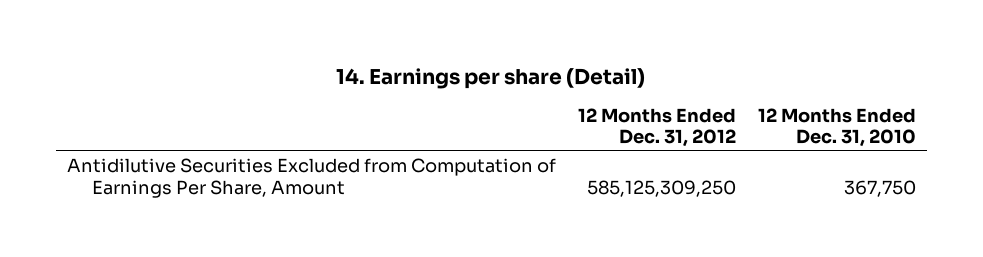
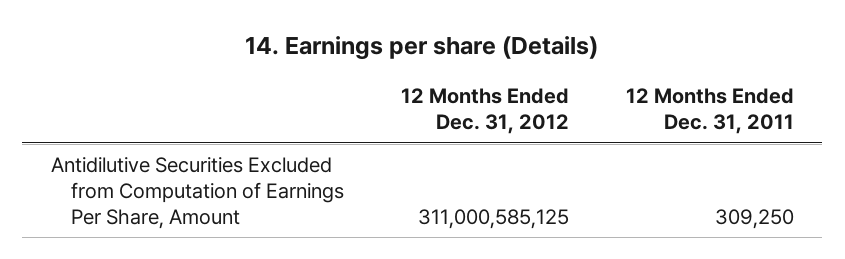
- 14. Earnings per share (Detail)
+ 14. Earnings per share (Details)
- | 12 Months Ended Dec. 31, 2012 | 12 Months Ended Dec. 31, 2010
+ | 12 Months Ended Dec. 31, 2012 | 12 Months Ended Dec. 31, 2011
- Antidilutive Securities Excluded from Computation of Earnings Per Share, Amount | 585,125,309,250 | 367,750
+ Antidilutive Securities Excluded from Computation of Earnings Per Share, Amount | 311,000,585,125 | 309,250

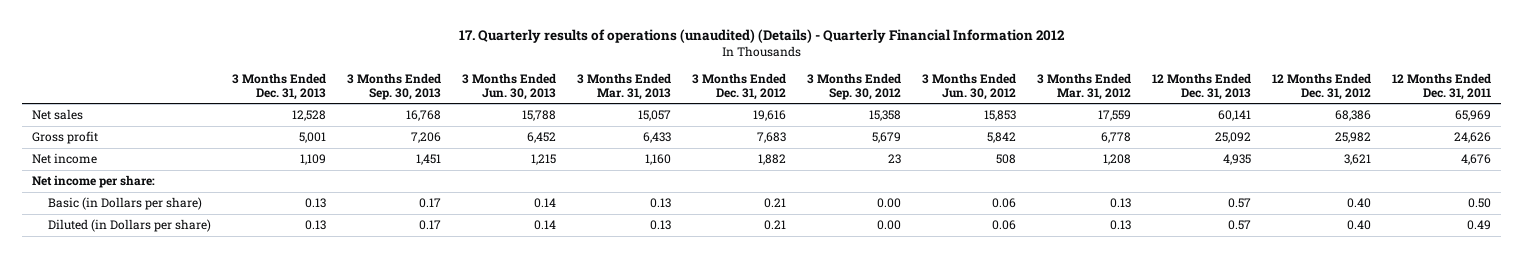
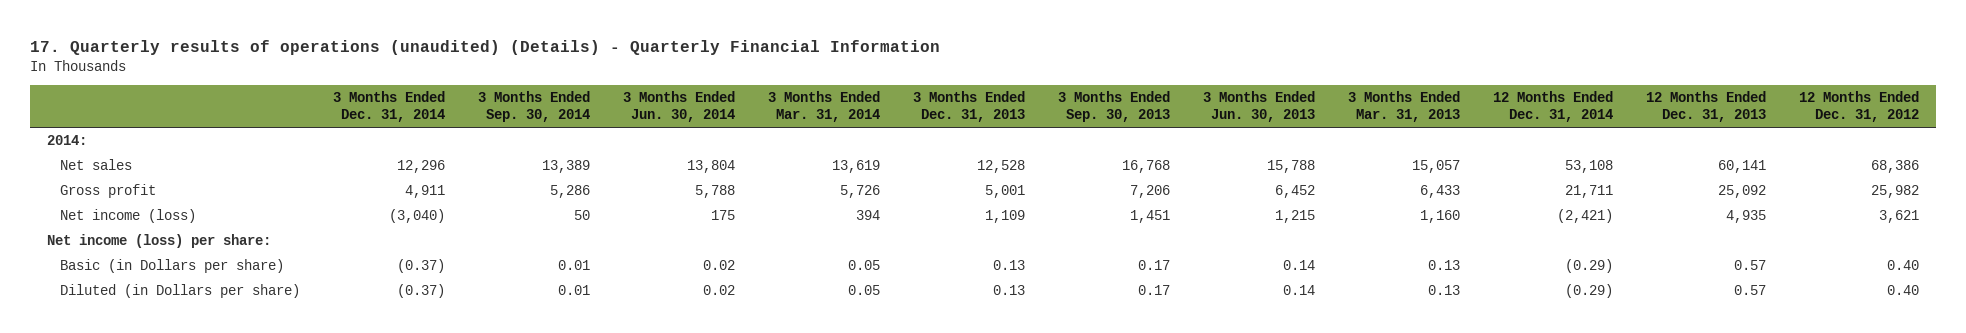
- 17. Quarterly results of operations (unaudited) (Details) - Quarterly Financial Information 2012
+ 17. Quarterly results of operations (unaudited) (Details) - Quarterly Financial Information
- | 3 Months Ended Dec. 31, 2013 | 3 Months Ended Sep. 30, 2013 | 3 Months Ended Jun. 30, 2013 | 3 Months Ended Mar. 31, 2013 | 3 Months Ended Dec. 31, 2012 | 3 Months Ended Sep. 30, 2012 | 3 Months Ended Jun. 30, 2012 | 3 Months Ended Mar. 31, 2012 | 12 Months Ended Dec. 31, 2013 | 12 Months Ended Dec. 31, 2012 | 12 Months Ended Dec. 31, 2011
+ | 3 Months Ended Dec. 31, 2014 | 3 Months Ended Sep. 30, 2014 | 3 Months Ended Jun. 30, 2014 | 3 Months Ended Mar. 31, 2014 | 3 Months Ended Dec. 31, 2013 | 3 Months Ended Sep. 30, 2013 | 3 Months Ended Jun. 30, 2013 | 3 Months Ended Mar. 31, 2013 | 12 Months Ended Dec. 31, 2014 | 12 Months Ended Dec. 31, 2013 | 12 Months Ended Dec. 31, 2012
+ 2014:
- Net income | 1,109 | 1,451 | 1,215 | 1,160 | 1,882 | 23 | 508 | 1,208 | 4,935 | 3,621 | 4,676
- Net income per share:
+ Net income (loss) | (3,040) | 50 | 175 | 394 | 1,109 | 1,451 | 1,215 | 1,160 | (2,421) | 4,935 | 3,621
+ Net income (loss) per share:

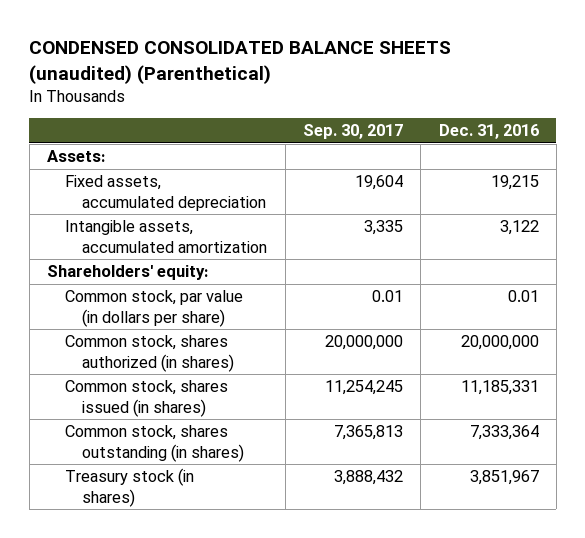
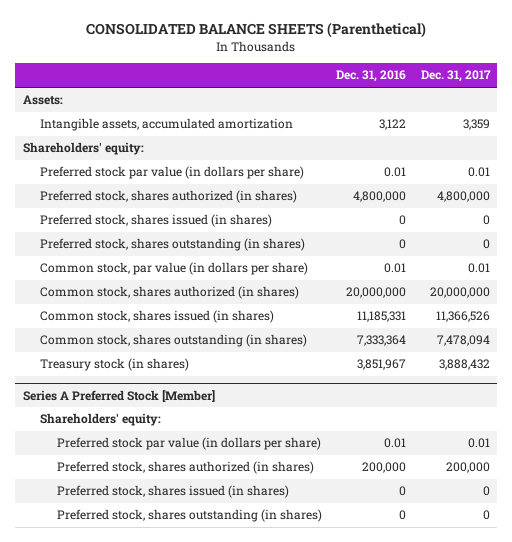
- CONDENSED CONSOLIDATED BALANCE SHEETS (unaudited) (Parenthetical)
+ CONSOLIDATED BALANCE SHEETS (Parenthetical)
- | Sep. 30, 2017 | Dec. 31, 2016
+ | Dec. 31, 2016 | Dec. 31, 2017
- Fixed assets, accumulated depreciation | 19,604 | 19,215
+ Preferred stock par value (in dollars per share) | 0.01 | 0.01
+ Preferred stock, shares authorized (in shares) | 4,800,000 | 4,800,000
+ Preferred stock, shares issued (in shares) | 0 | 0
+ Preferred stock, shares outstanding (in shares) | 0 | 0
+ Series A Preferred Stock [Member]
+ Shareholders' equity:
+ Preferred stock par value (in dollars per share) | 0.01 | 0.01
+ Preferred stock, shares authorized (in shares) | 200,000 | 200,000
+ Preferred stock, shares issued (in shares) | 0 | 0
+ Preferred stock, shares outstanding (in shares) | 0 | 0

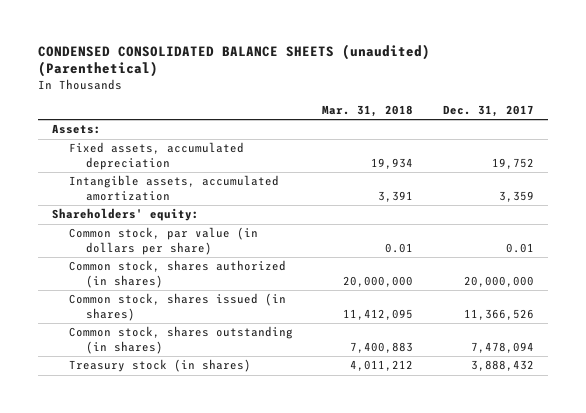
- CONSOLIDATED BALANCE SHEETS (Parenthetical)
+ CONDENSED CONSOLIDATED BALANCE SHEETS (unaudited) (Parenthetical)
- | Dec. 31, 2016 | Dec. 31, 2017
+ | Mar. 31, 2018 | Dec. 31, 2017
+ Fixed assets, accumulated depreciation | 19,934 | 19,752
- Preferred stock par value (in dollars per share) | 0.01 | 0.01
- Preferred stock, shares authorized (in shares) | 4,800,000 | 4,800,000
- Preferred stock, shares issued (in shares) | 0 | 0
- Preferred stock, shares outstanding (in shares) | 0 | 0
- Series A Preferred Stock [Member]
- Shareholders' equity:
- Preferred stock par value (in dollars per share) | 0.01 | 0.01
- Preferred stock, shares authorized (in shares) | 200,000 | 200,000
- Preferred stock, shares issued (in shares) | 0 | 0
- Preferred stock, shares outstanding (in shares) | 0 | 0

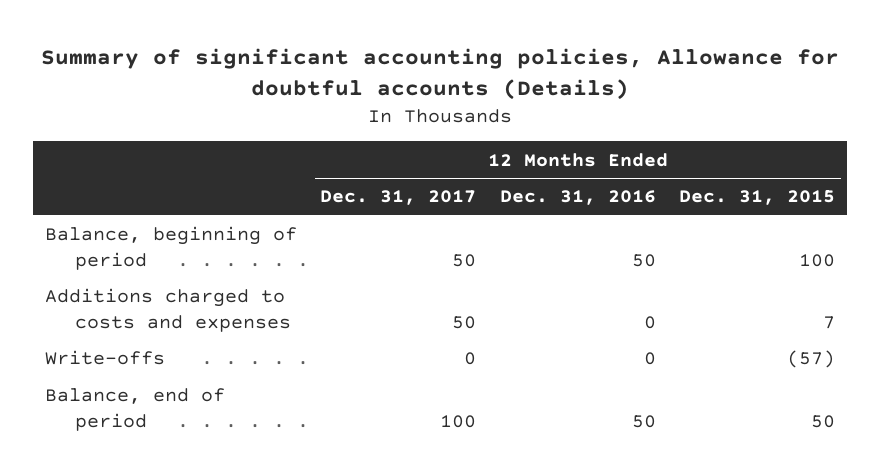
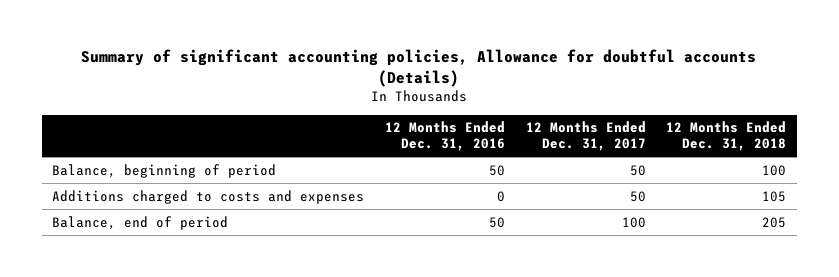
- | 12 Months Ended Dec. 31, 2017 | 12 Months Ended Dec. 31, 2016 | 12 Months Ended Dec. 31, 2015
+ | 12 Months Ended Dec. 31, 2016 | 12 Months Ended Dec. 31, 2017 | 12 Months Ended Dec. 31, 2018
- Write-offs | 0 | 0 | (57)

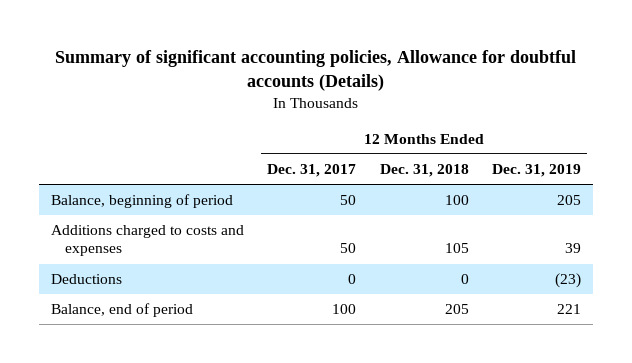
- | 12 Months Ended Dec. 31, 2016 | 12 Months Ended Dec. 31, 2017 | 12 Months Ended Dec. 31, 2018
+ | 12 Months Ended Dec. 31, 2017 | 12 Months Ended Dec. 31, 2018 | 12 Months Ended Dec. 31, 2019
+ Deductions | 0 | 0 | (23)

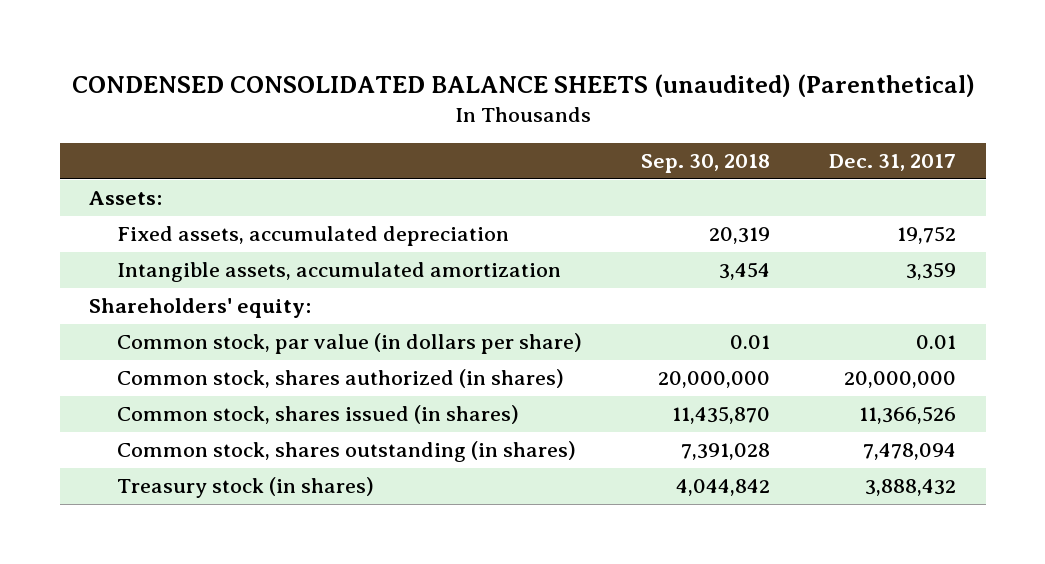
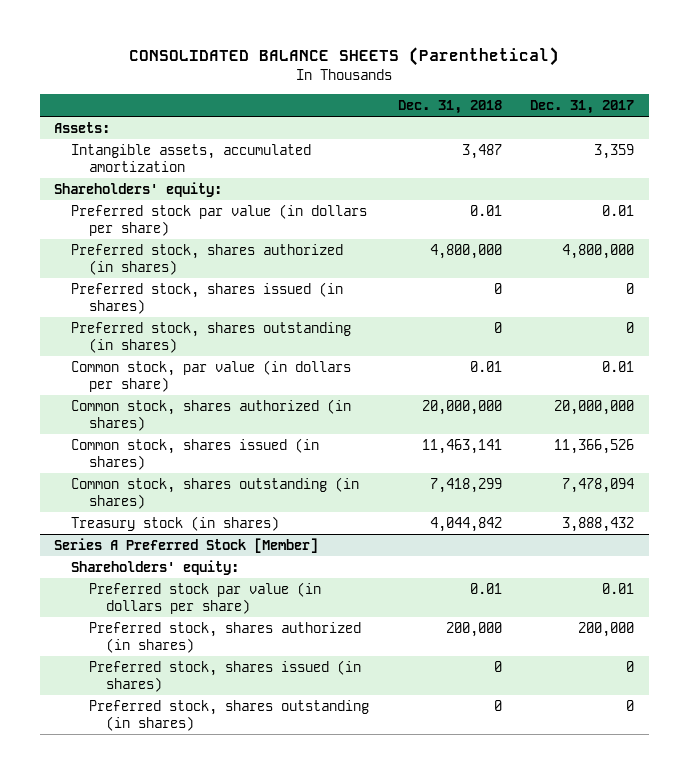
- CONDENSED CONSOLIDATED BALANCE SHEETS (unaudited) (Parenthetical)
+ CONSOLIDATED BALANCE SHEETS (Parenthetical)
- | Sep. 30, 2018 | Dec. 31, 2017
+ | Dec. 31, 2018 | Dec. 31, 2017
- Fixed assets, accumulated depreciation | 20,319 | 19,752
+ Preferred stock par value (in dollars per share) | 0.01 | 0.01
+ Preferred stock, shares authorized (in shares) | 4,800,000 | 4,800,000
+ Preferred stock, shares issued (in shares) | 0 | 0
+ Preferred stock, shares outstanding (in shares) | 0 | 0
+ Series A Preferred Stock [Member]
+ Shareholders' equity:
+ Preferred stock par value (in dollars per share) | 0.01 | 0.01
+ Preferred stock, shares authorized (in shares) | 200,000 | 200,000
+ Preferred stock, shares issued (in shares) | 0 | 0
+ Preferred stock, shares outstanding (in shares) | 0 | 0

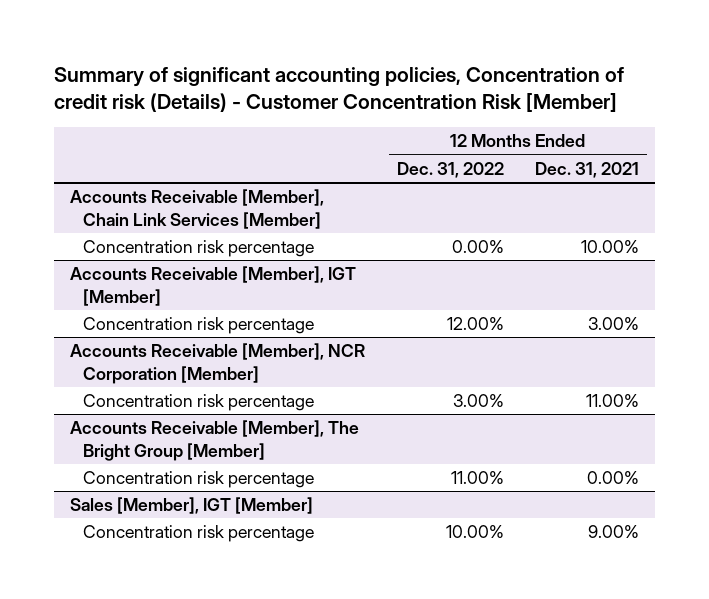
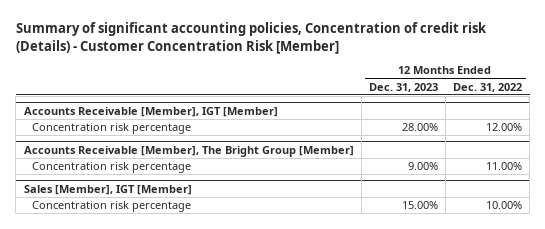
- | 12 Months Ended Dec. 31, 2022 | 12 Months Ended Dec. 31, 2021
+ | 12 Months Ended Dec. 31, 2023 | 12 Months Ended Dec. 31, 2022
- Accounts Receivable [Member], Chain Link Services [Member]
- Concentration risk percentage | 0.00% | 10.00%
- Accounts Receivable [Member], NCR Corporation [Member]
- Concentration risk percentage | 3.00% | 11.00%

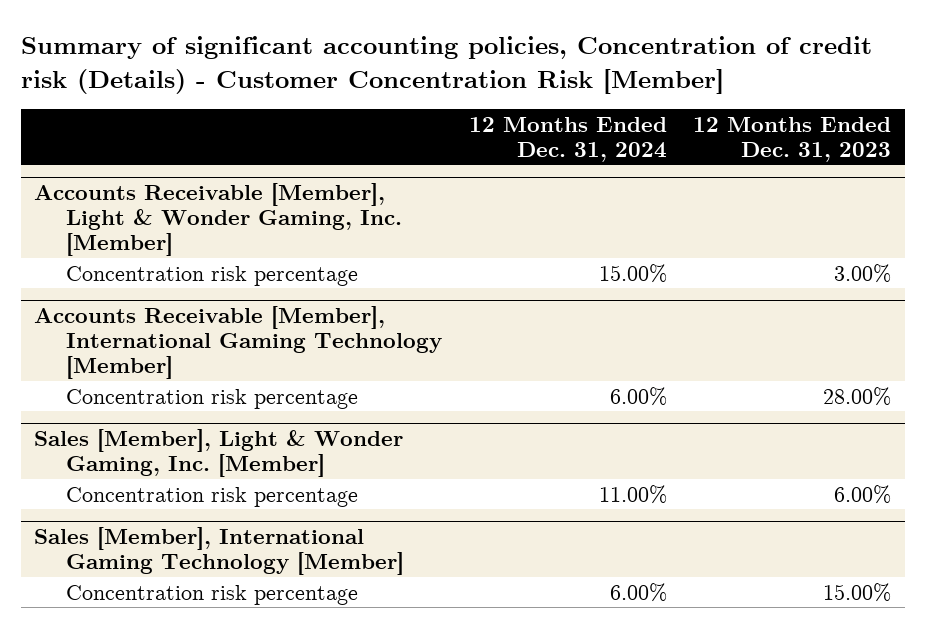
- | 12 Months Ended Dec. 31, 2023 | 12 Months Ended Dec. 31, 2022
+ | 12 Months Ended Dec. 31, 2024 | 12 Months Ended Dec. 31, 2023
- Accounts Receivable [Member], IGT [Member]
+ Accounts Receivable [Member], Light & Wonder Gaming, Inc. [Member]
+ Concentration risk percentage | 15.00% | 3.00%
+ Accounts Receivable [Member], International Gaming Technology [Member]
- Accounts Receivable [Member], The Bright Group [Member]
- Concentration risk percentage | 9.00% | 11.00%
- Sales [Member], IGT [Member]
+ Sales [Member], Light & Wonder Gaming, Inc. [Member]
+ Concentration risk percentage | 11.00% | 6.00%
+ Sales [Member], International Gaming Technology [Member]

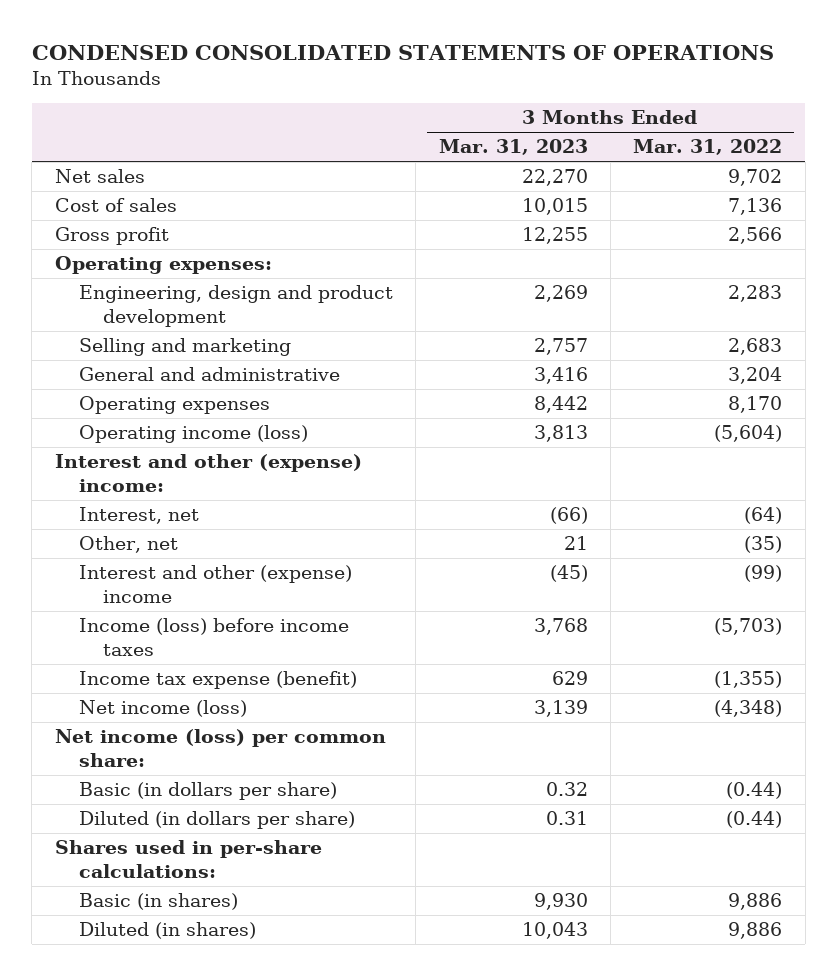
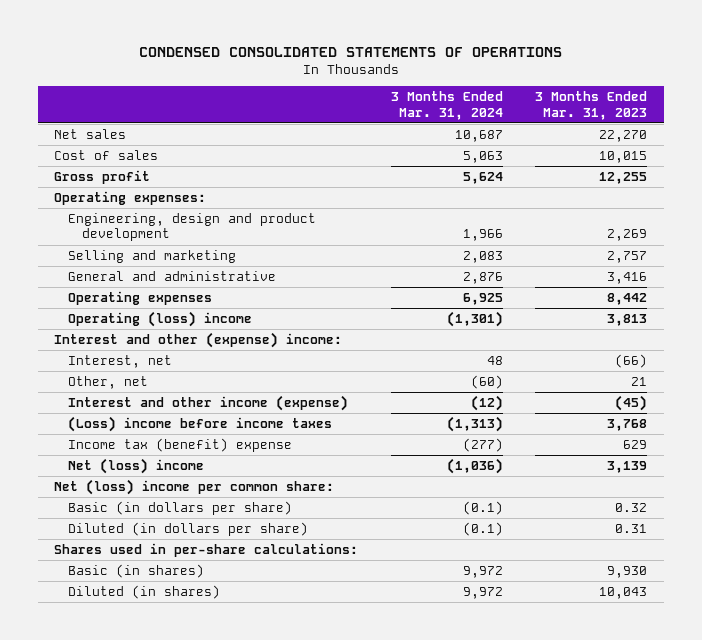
- | 3 Months Ended Mar. 31, 2023 | 3 Months Ended Mar. 31, 2022
+ | 3 Months Ended Mar. 31, 2024 | 3 Months Ended Mar. 31, 2023
- Operating income (loss) | 3,813 | (5,604)
+ Operating (loss) income | (1,301) | 3,813
- Interest and other (expense) income | (45) | (99)
- Income (loss) before income taxes | 3,768 | (5,703)
- Income tax expense (benefit) | 629 | (1,355)
- Net income (loss) | 3,139 | (4,348)
- Net income (loss) per common share:
+ Interest and other income (expense) | (12) | (45)
+ (Loss) income before income taxes | (1,313) | 3,768
+ Income tax (benefit) expense | (277) | 629
+ Net (loss) income | (1,036) | 3,139
+ Net (loss) income per common share:

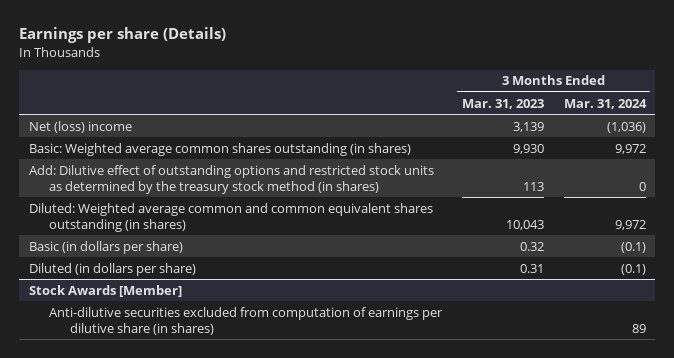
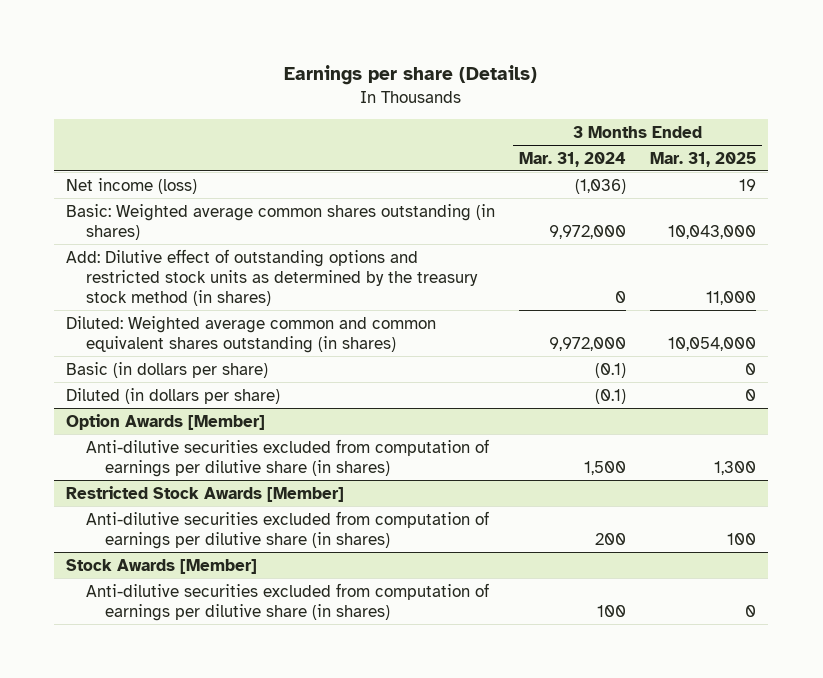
- | 3 Months Ended Mar. 31, 2023 | 3 Months Ended Mar. 31, 2024
+ | 3 Months Ended Mar. 31, 2024 | 3 Months Ended Mar. 31, 2025
- Net (loss) income | 3,139 | (1,036)
- Basic: Weighted average common shares outstanding (in shares) | 9,930 | 9,972
+ Net income (loss) | (1,036) | 19
+ Basic: Weighted average common shares outstanding (in shares) | 9,972,000 | 10,043,000
- Diluted: Weighted average common and common equivalent shares outstanding (in shares) | 10,043 | 9,972
+ Diluted: Weighted average common and common equivalent shares outstanding (in shares) | 9,972,000 | 10,054,000
+ Option Awards [Member]
+ Anti-dilutive securities excluded from computation of earnings per dilutive share (in shares) | 1,500 | 1,300
+ Restricted Stock Awards [Member]
+ Anti-dilutive securities excluded from computation of earnings per dilutive share (in shares) | 200 | 100
@ Stock Awards [Member]
- Anti-dilutive securities excluded from computation of earnings per dilutive share (in shares) | | 89
+ Anti-dilutive securities excluded from computation of earnings per dilutive share (in shares) | 100 | 0

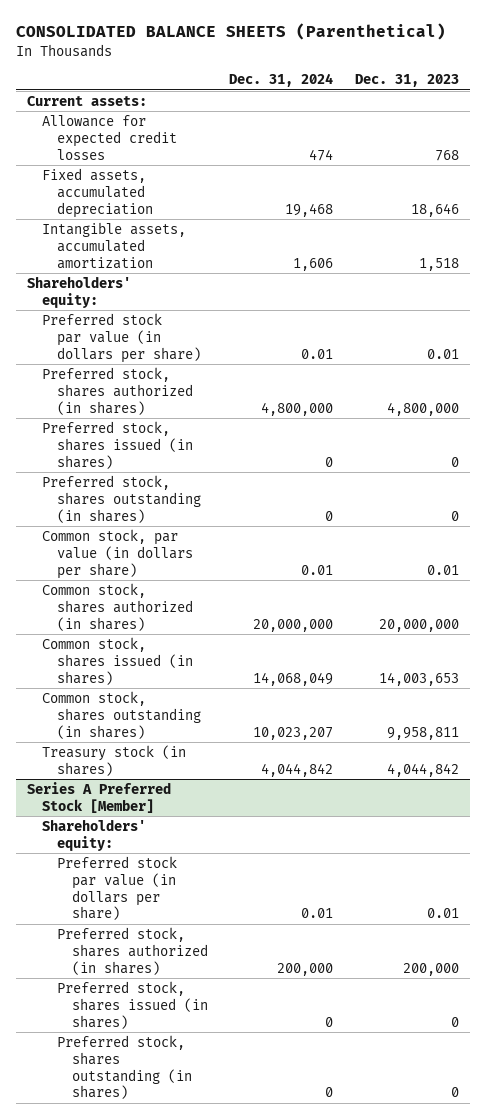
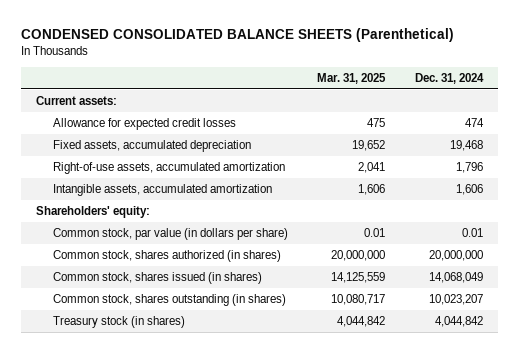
- CONSOLIDATED BALANCE SHEETS (Parenthetical)
+ CONDENSED CONSOLIDATED BALANCE SHEETS (Parenthetical)
- | Dec. 31, 2024 | Dec. 31, 2023
+ | Mar. 31, 2025 | Dec. 31, 2024
+ Right-of-use assets, accumulated amortization | 2,041 | 1,796
- Preferred stock par value (in dollars per share) | 0.01 | 0.01
- Preferred stock, shares authorized (in shares) | 4,800,000 | 4,800,000
- Preferred stock, shares issued (in shares) | 0 | 0
- Preferred stock, shares outstanding (in shares) | 0 | 0
- Series A Preferred Stock [Member]
- Shareholders' equity:
- Preferred stock par value (in dollars per share) | 0.01 | 0.01
- Preferred stock, shares authorized (in shares) | 200,000 | 200,000
- Preferred stock, shares issued (in shares) | 0 | 0
- Preferred stock, shares outstanding (in shares) | 0 | 0

